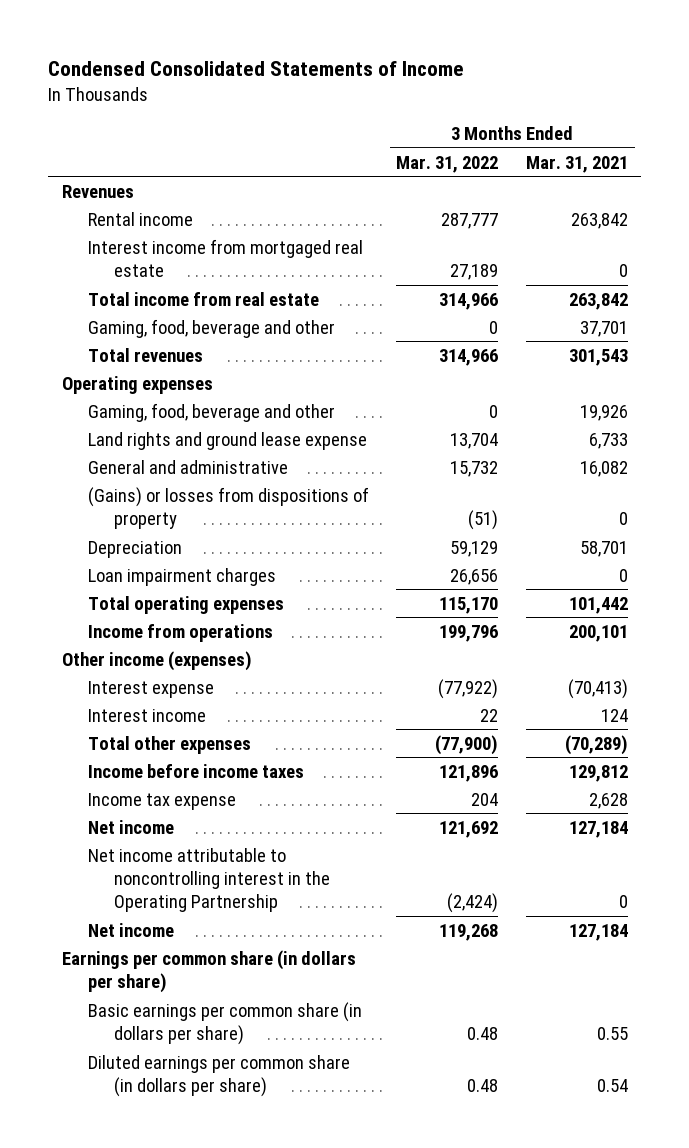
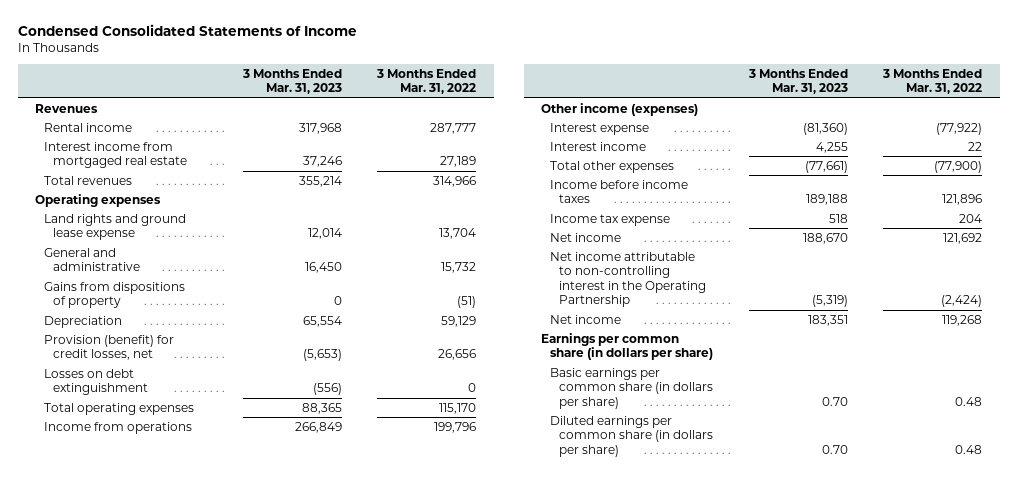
- | 3 Months Ended Mar. 31, 2022 | 3 Months Ended Mar. 31, 2021
+ | 3 Months Ended Mar. 31, 2023 | 3 Months Ended Mar. 31, 2022
- Total income from real estate | 314,966 | 263,842
- Gaming, food, beverage and other | 0 | 37,701
- Gaming, food, beverage and other | 0 | 19,926
- (Gains) or losses from dispositions of property | (51) | 0
+ Gains from dispositions of property | 0 | (51)
- Loan impairment charges | 26,656 | 0
+ Provision (benefit) for credit losses, net | (5,653) | 26,656
+ Losses on debt extinguishment | (556) | 0
- Net income attributable to noncontrolling interest in the Operating Partnership | (2,424) | 0
+ Net income attributable to non-controlling interest in the Operating Partnership | (5,319) | (2,424)

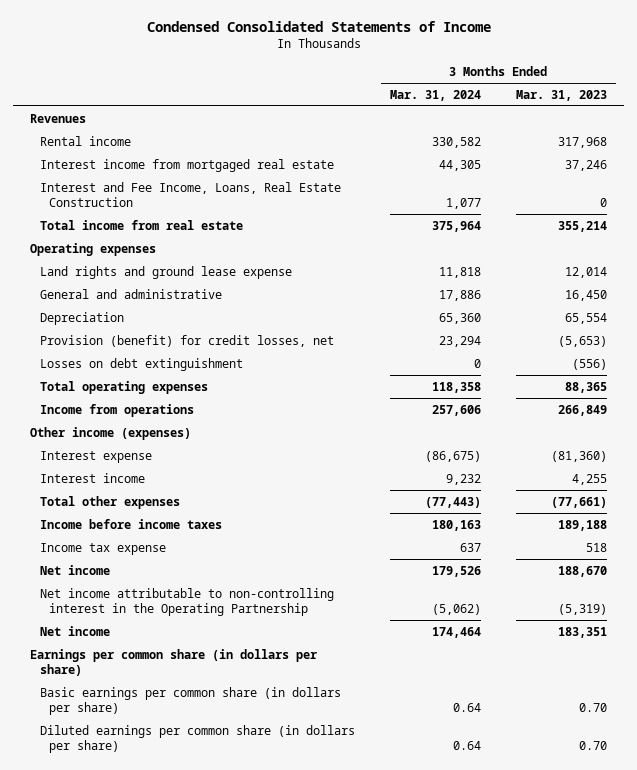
- | 3 Months Ended Mar. 31, 2023 | 3 Months Ended Mar. 31, 2022
+ | 3 Months Ended Mar. 31, 2024 | 3 Months Ended Mar. 31, 2023
- Total revenues | 355,214 | 314,966
+ Interest and Fee Income, Loans, Real Estate Construction | 1,077 | 0
+ Total income from real estate | 375,964 | 355,214
- Gains from dispositions of property | 0 | (51)

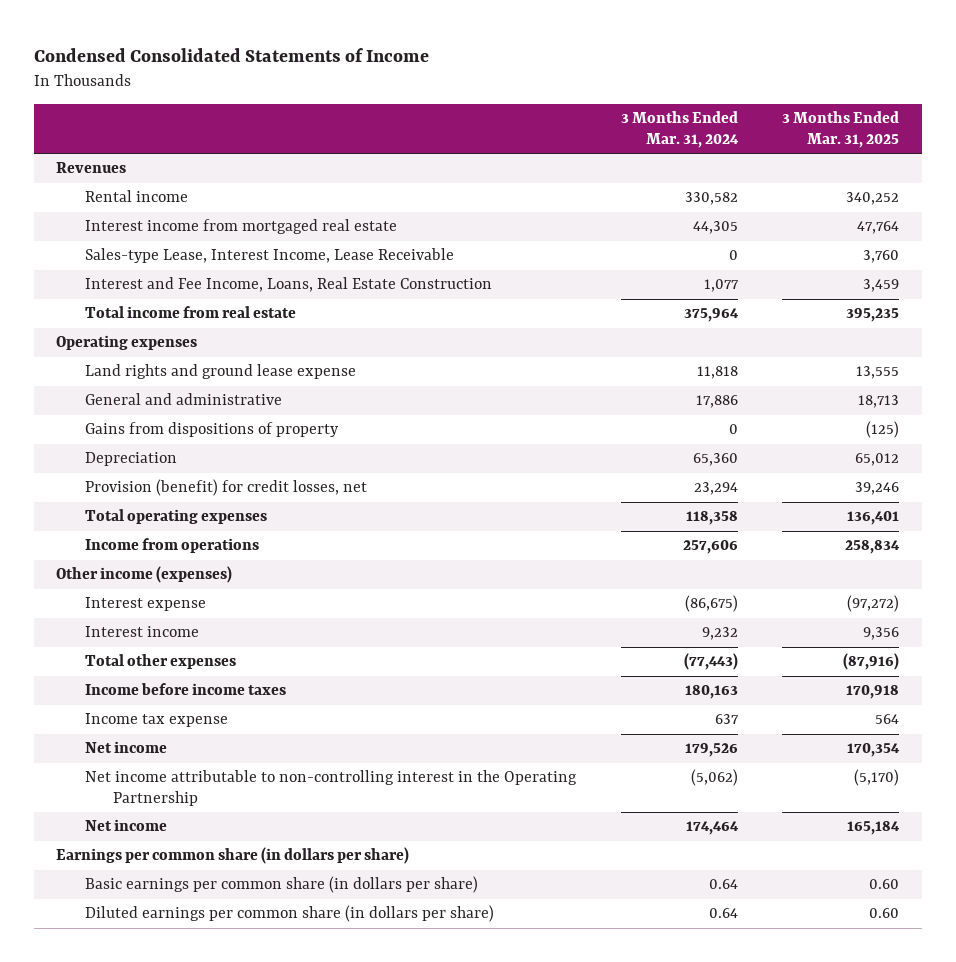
- | 3 Months Ended Mar. 31, 2024 | 3 Months Ended Mar. 31, 2023
+ | 3 Months Ended Mar. 31, 2024 | 3 Months Ended Mar. 31, 2025
+ Sales-type Lease, Interest Income, Lease Receivable | 0 | 3,760
+ Gains from dispositions of property | 0 | (125)
- Losses on debt extinguishment | 0 | (556)

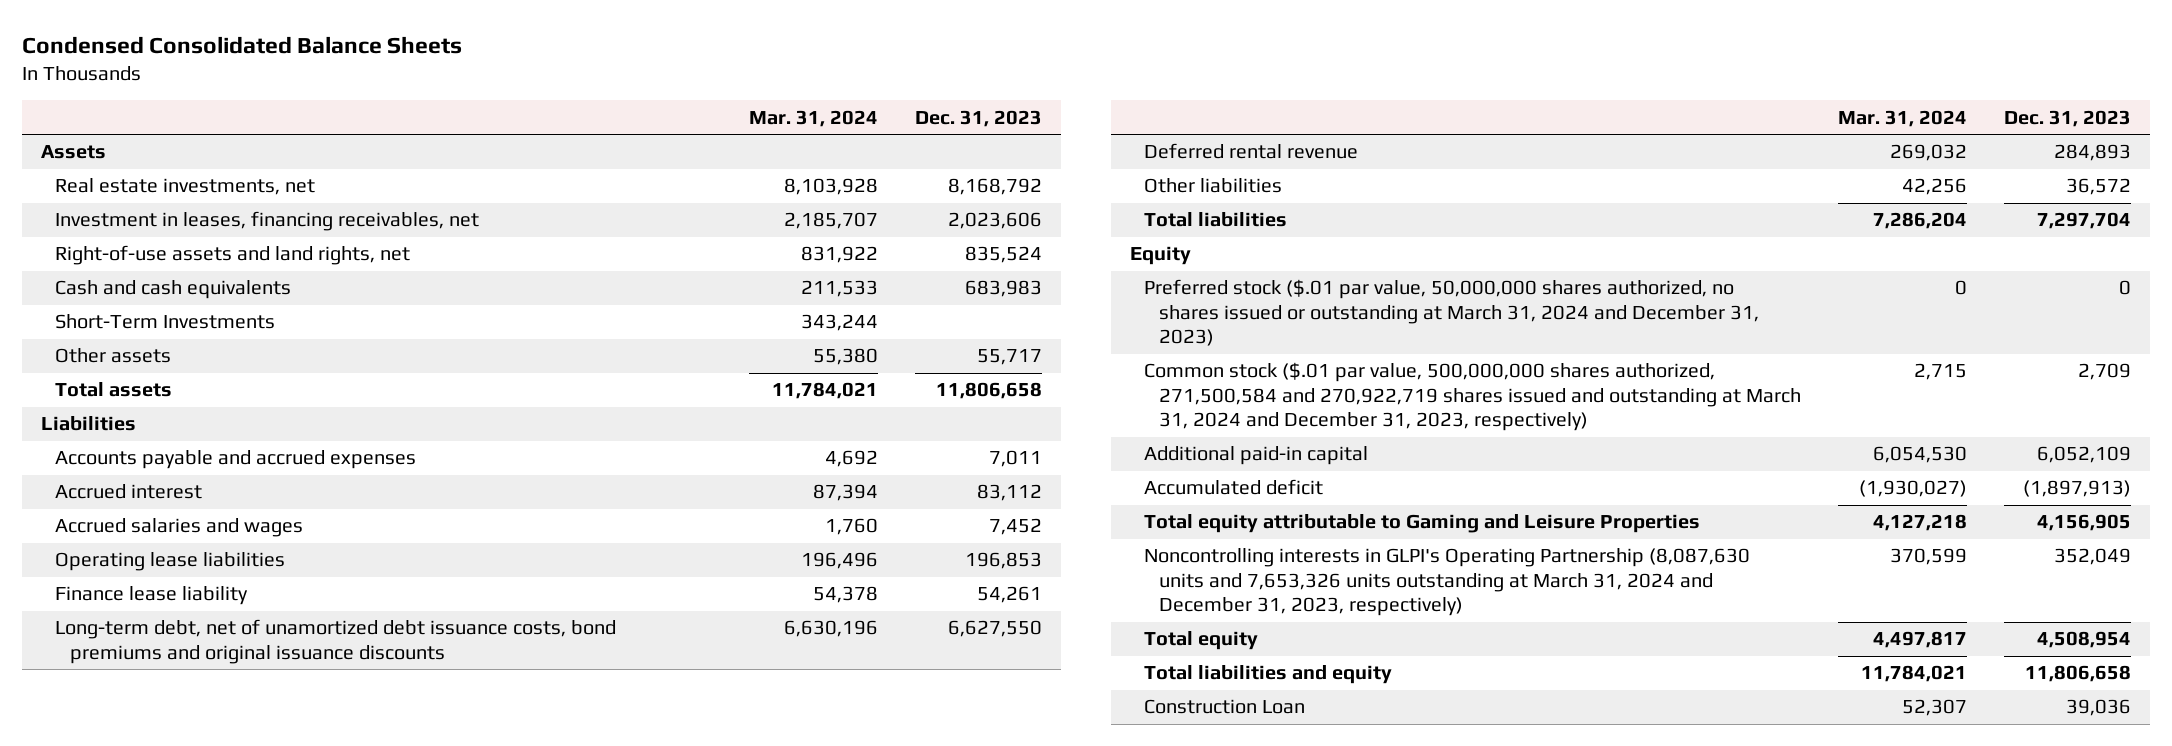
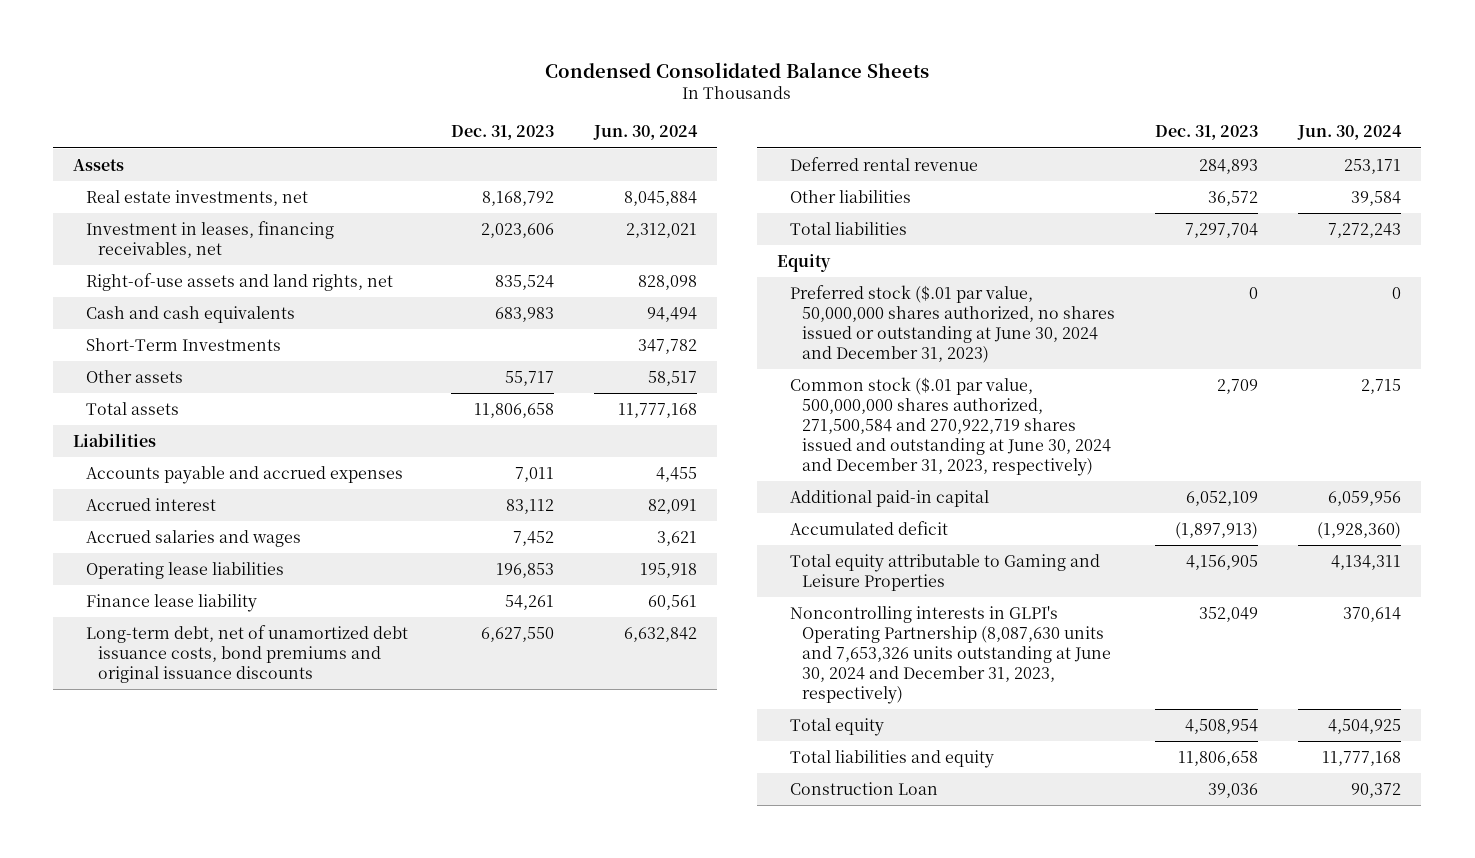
- | Mar. 31, 2024 | Dec. 31, 2023
+ | Dec. 31, 2023 | Jun. 30, 2024
- Preferred stock ($.01 par value, 50,000,000 shares authorized, no shares issued or outstanding at March 31, 2024 and December 31, 2023) | 0 | 0
- Common stock ($.01 par value, 500,000,000 shares authorized, 271,500,584 and 270,922,719 shares issued and outstanding at March 31, 2024 and December 31, 2023, respectively) | 2,715 | 2,709
+ Preferred stock ($.01 par value, 50,000,000 shares authorized, no shares issued or outstanding at June 30, 2024 and December 31, 2023) | 0 | 0
+ Common stock ($.01 par value, 500,000,000 shares authorized, 271,500,584 and 270,922,719 shares issued and outstanding at June 30, 2024 and December 31, 2023, respectively) | 2,709 | 2,715
- Noncontrolling interests in GLPI's Operating Partnership (8,087,630 units and 7,653,326 units outstanding at March 31, 2024 and December 31, 2023, respectively) | 370,599 | 352,049
+ Noncontrolling interests in GLPI's Operating Partnership (8,087,630 units and 7,653,326 units outstanding at June 30, 2024 and December 31, 2023, respectively) | 352,049 | 370,614

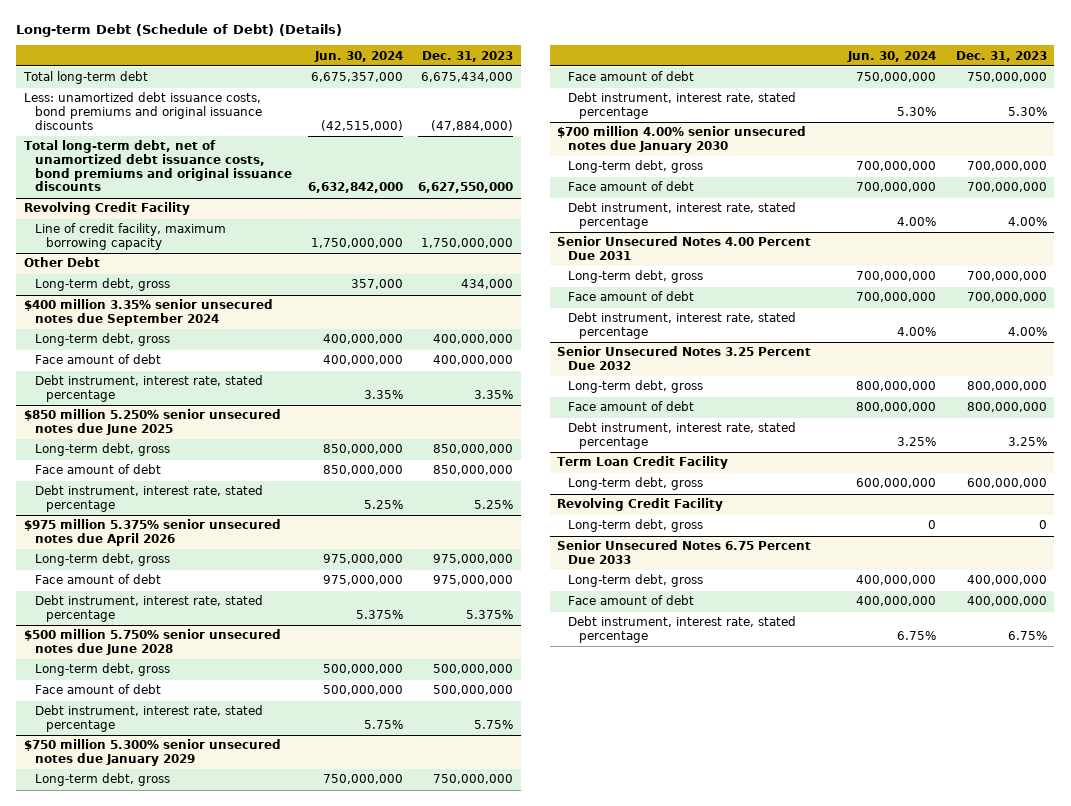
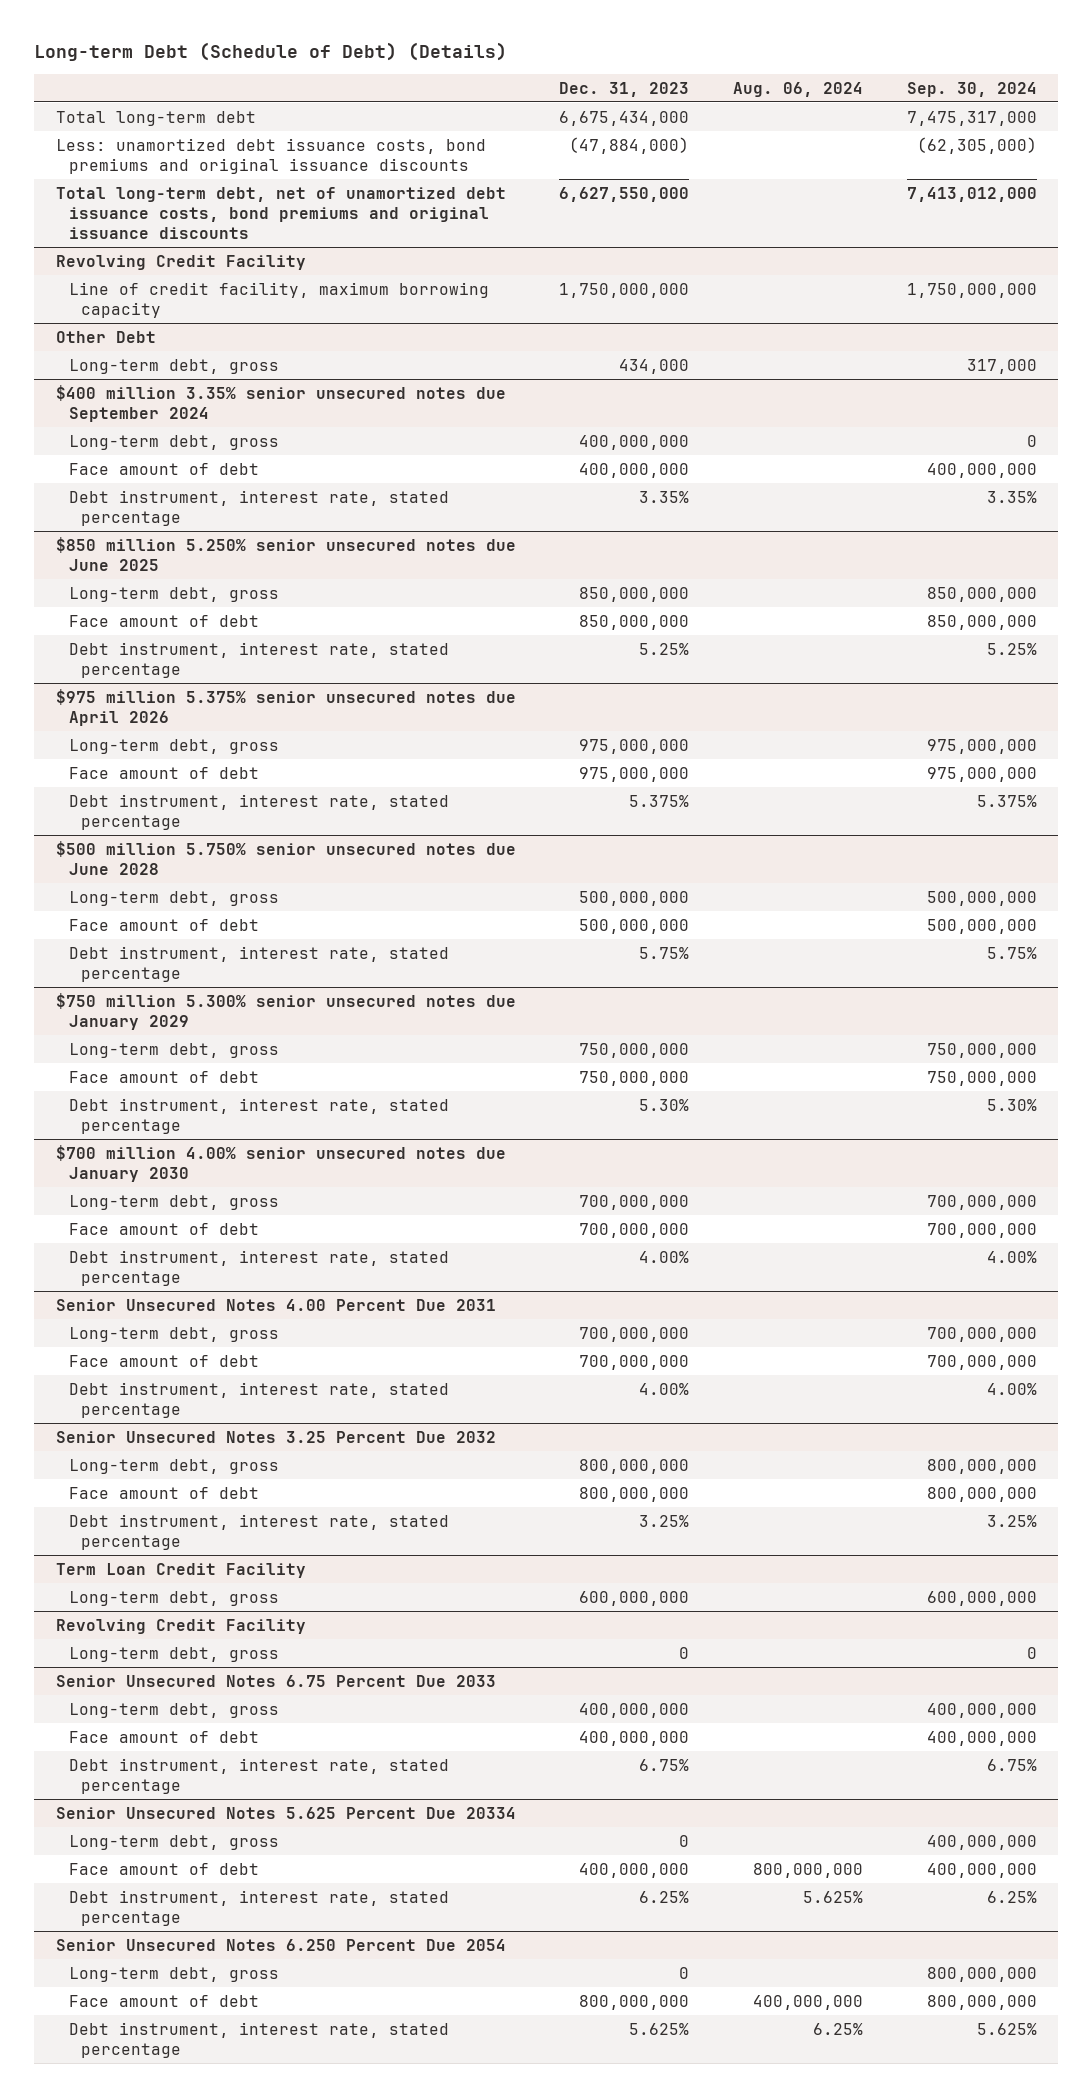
- | Jun. 30, 2024 | Dec. 31, 2023
+ | Dec. 31, 2023 | Aug. 06, 2024 | Sep. 30, 2024
+ Senior Unsecured Notes 5.625 Percent Due 20334
+ Long-term debt, gross | 0 | | 400,000,000
+ Face amount of debt | 400,000,000 | 800,000,000 | 400,000,000
+ Debt instrument, interest rate, stated percentage | 6.25% | 5.625% | 6.25%
+ Senior Unsecured Notes 6.250 Percent Due 2054
+ Long-term debt, gross | 0 | | 800,000,000
+ Face amount of debt | 800,000,000 | 400,000,000 | 800,000,000
+ Debt instrument, interest rate, stated percentage | 5.625% | 6.25% | 5.625%

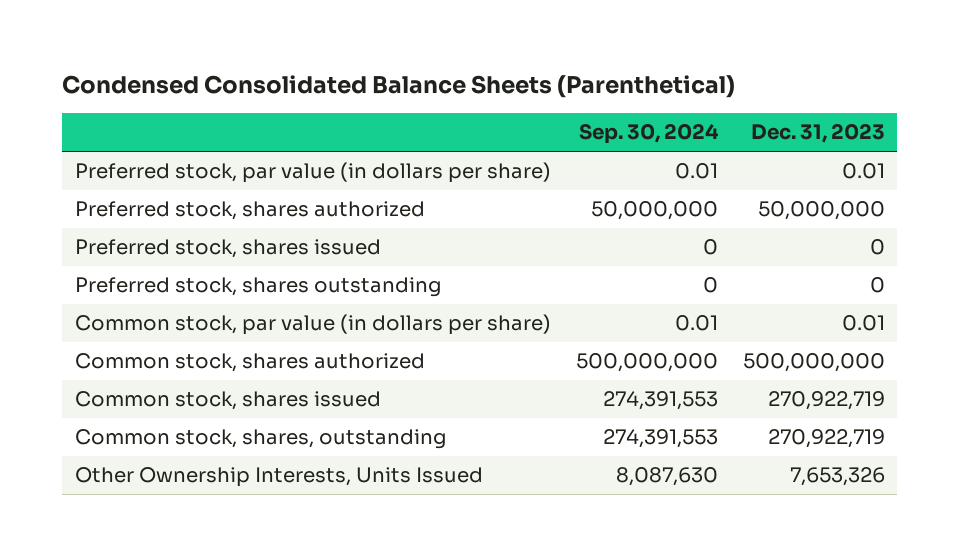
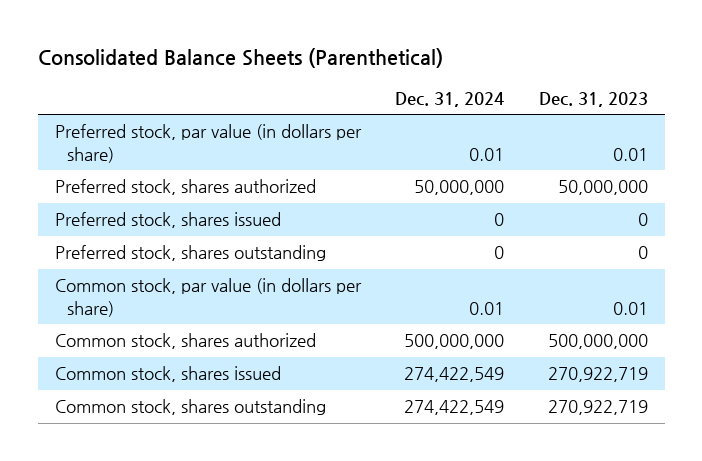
- Condensed Consolidated Balance Sheets (Parenthetical)
+ Consolidated Balance Sheets (Parenthetical)
- | Sep. 30, 2024 | Dec. 31, 2023
+ | Dec. 31, 2024 | Dec. 31, 2023
- Common stock, shares, outstanding | 274,391,553 | 270,922,719
- Other Ownership Interests, Units Issued | 8,087,630 | 7,653,326
+ Common stock, shares outstanding | 274,422,549 | 270,922,719

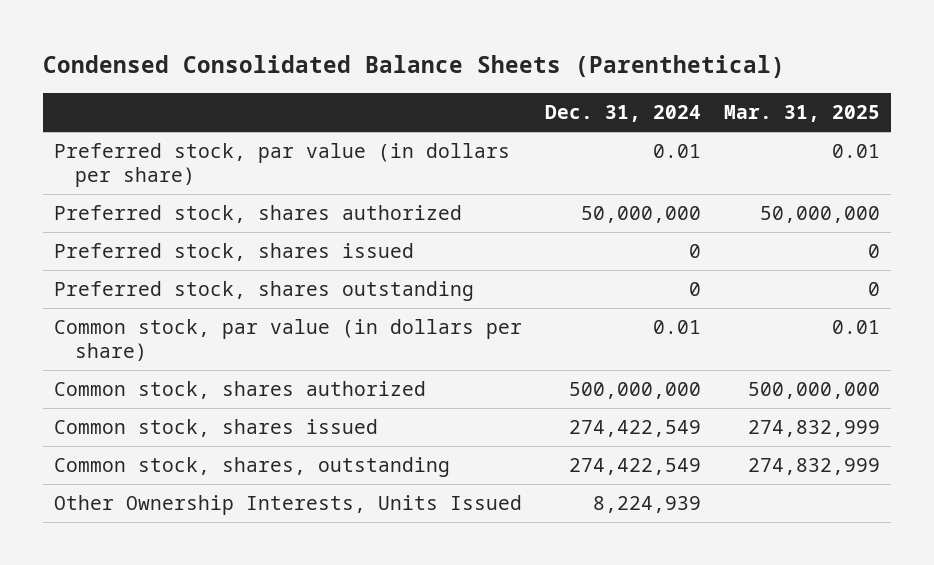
- Consolidated Balance Sheets (Parenthetical)
+ Condensed Consolidated Balance Sheets (Parenthetical)
- | Dec. 31, 2024 | Dec. 31, 2023
+ | Dec. 31, 2024 | Mar. 31, 2025
- Common stock, shares outstanding | 274,422,549 | 270,922,719
+ Common stock, shares, outstanding | 274,422,549 | 274,832,999
+ Other Ownership Interests, Units Issued | 8,224,939 |

